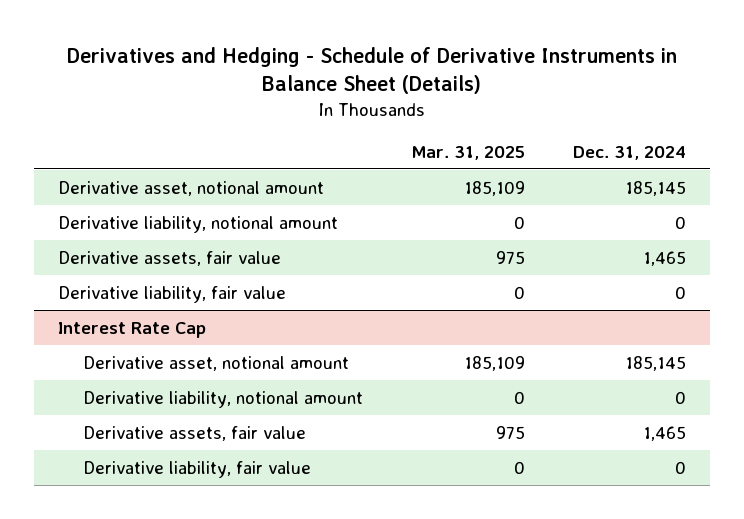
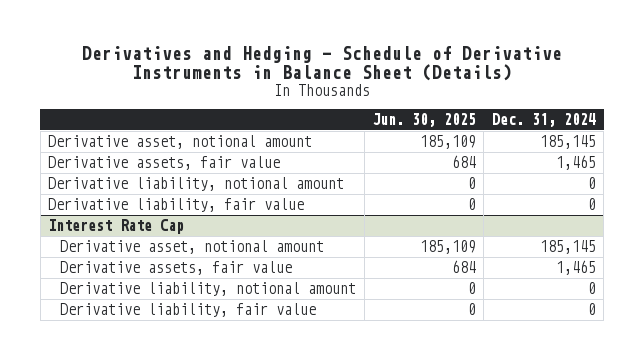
- | Mar. 31, 2025 | Dec. 31, 2024
+ | Jun. 30, 2025 | Dec. 31, 2024
moved down: Derivative liability, notional amount | 0 | 0
@ Interest Rate Cap
moved down: Derivative liability, notional amount | 0 | 0

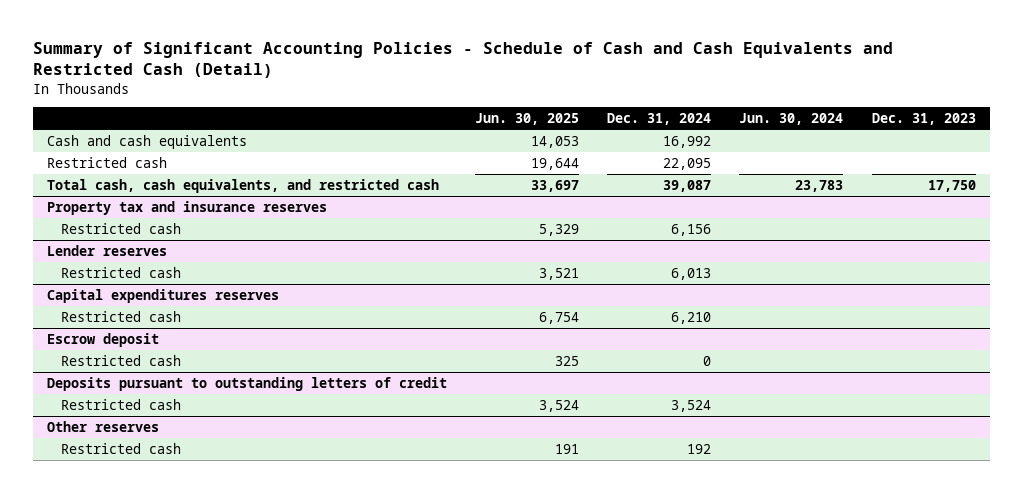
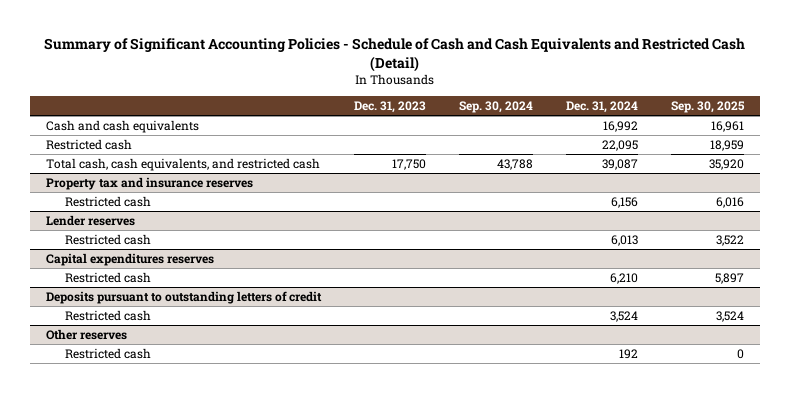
- | Jun. 30, 2025 | Dec. 31, 2024 | Jun. 30, 2024 | Dec. 31, 2023
+ | Dec. 31, 2023 | Sep. 30, 2024 | Dec. 31, 2024 | Sep. 30, 2025
- Escrow deposit
- Restricted cash | 325 | 0 | |

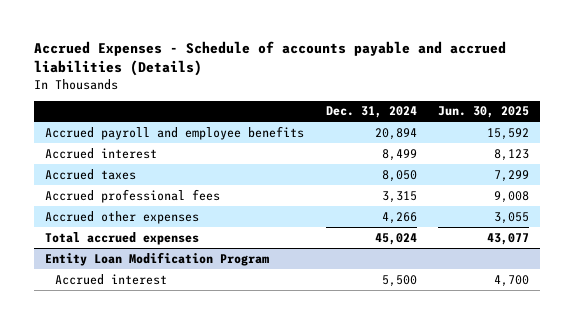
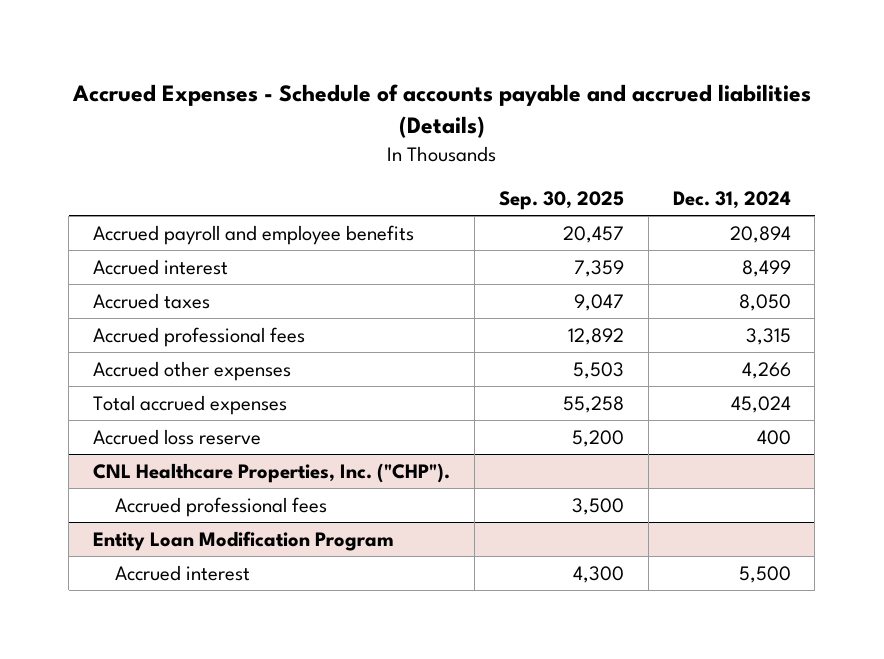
- | Dec. 31, 2024 | Jun. 30, 2025
+ | Sep. 30, 2025 | Dec. 31, 2024
+ Accrued loss reserve | 5,200 | 400
+ CNL Healthcare Properties, Inc. ("CHP").
+ Accrued professional fees | 3,500 |

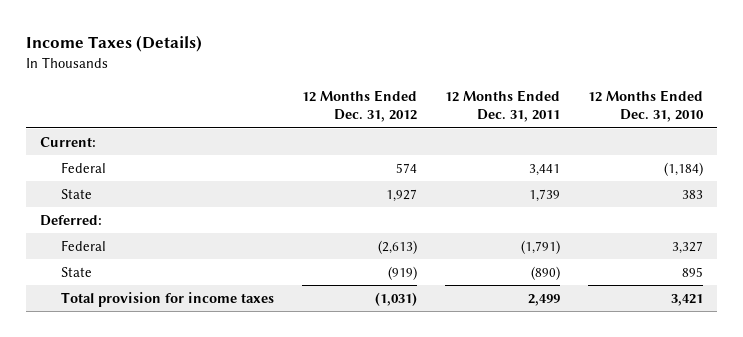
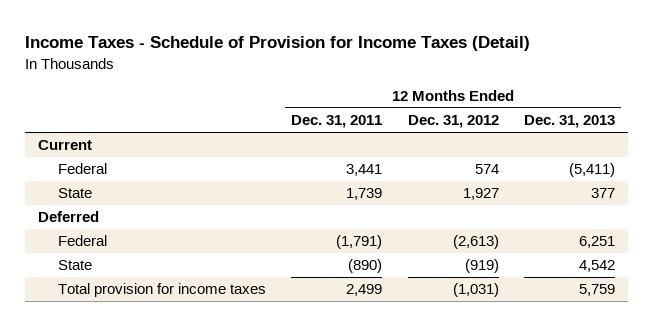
- Income Taxes (Details)
+ Income Taxes - Schedule of Provision for Income Taxes (Detail)
- | 12 Months Ended Dec. 31, 2012 | 12 Months Ended Dec. 31, 2011 | 12 Months Ended Dec. 31, 2010
+ | 12 Months Ended Dec. 31, 2011 | 12 Months Ended Dec. 31, 2012 | 12 Months Ended Dec. 31, 2013
- Current:
+ Current
- Deferred:
+ Deferred

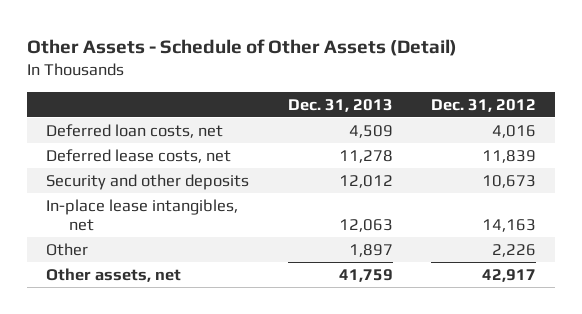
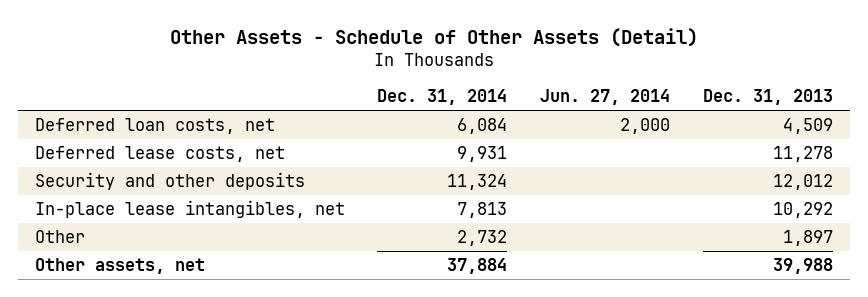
- | Dec. 31, 2013 | Dec. 31, 2012
+ | Dec. 31, 2014 | Jun. 27, 2014 | Dec. 31, 2013
- In-place lease intangibles, net | 12,063 | 14,163
+ In-place lease intangibles, net | 7,813 | | 10,292
- Other assets, net | 41,759 | 42,917
+ Other assets, net | 37,884 | | 39,988

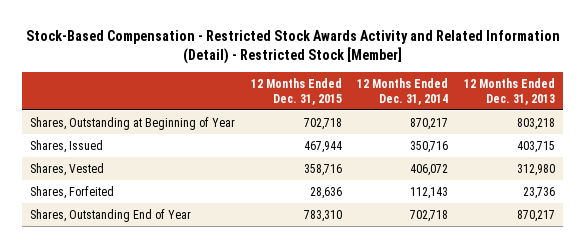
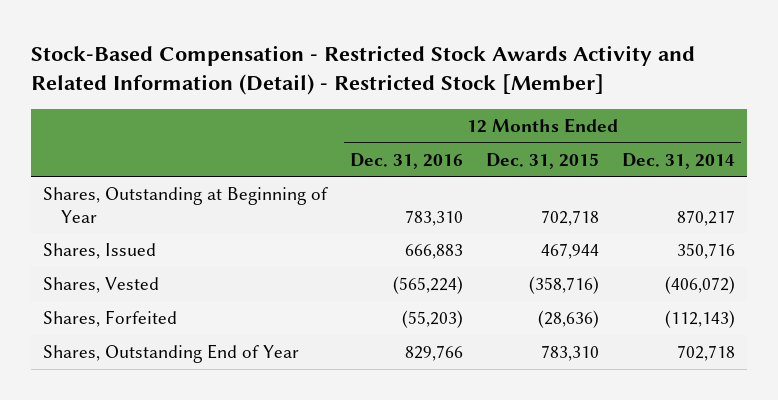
- | 12 Months Ended Dec. 31, 2015 | 12 Months Ended Dec. 31, 2014 | 12 Months Ended Dec. 31, 2013
+ | 12 Months Ended Dec. 31, 2016 | 12 Months Ended Dec. 31, 2015 | 12 Months Ended Dec. 31, 2014
- Shares, Vested | 358,716 | 406,072 | 312,980
- Shares, Forfeited | 28,636 | 112,143 | 23,736
+ Shares, Vested | (565,224) | (358,716) | (406,072)
+ Shares, Forfeited | (55,203) | (28,636) | (112,143)

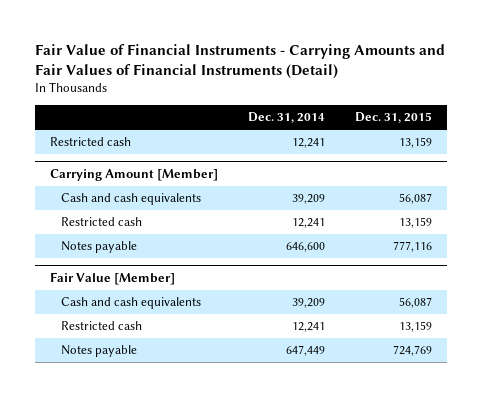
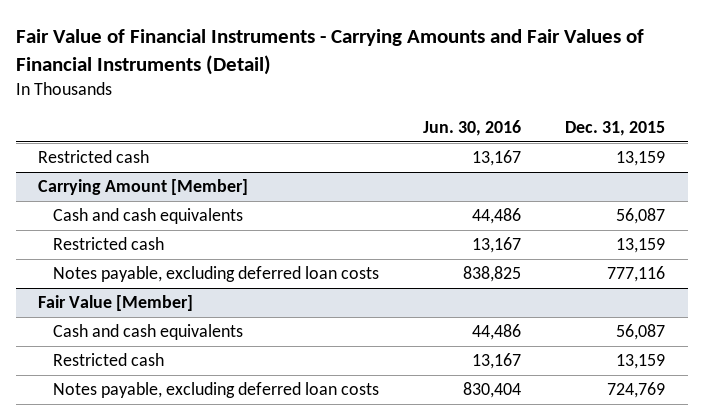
- | Dec. 31, 2014 | Dec. 31, 2015
+ | Jun. 30, 2016 | Dec. 31, 2015
@ Carrying Amount [Member]
- Notes payable | 646,600 | 777,116
+ Notes payable, excluding deferred loan costs | 838,825 | 777,116
@ Fair Value [Member]
- Notes payable | 647,449 | 724,769
+ Notes payable, excluding deferred loan costs | 830,404 | 724,769

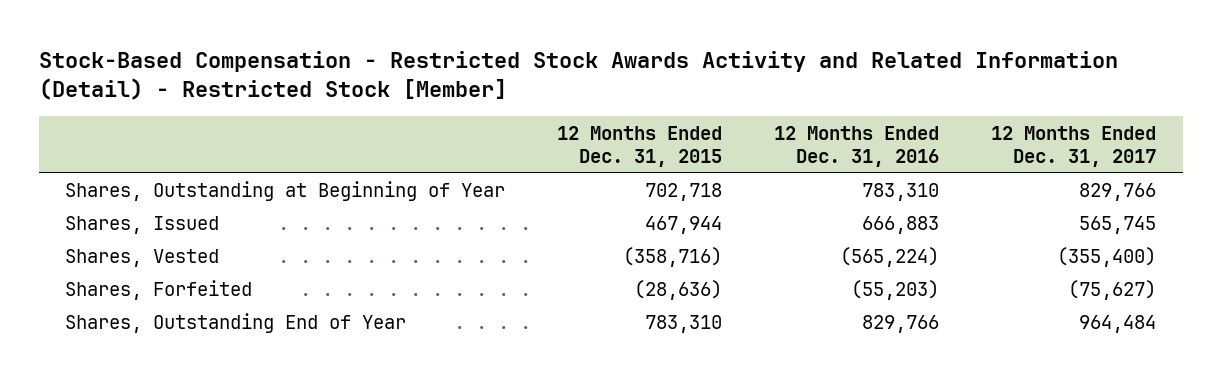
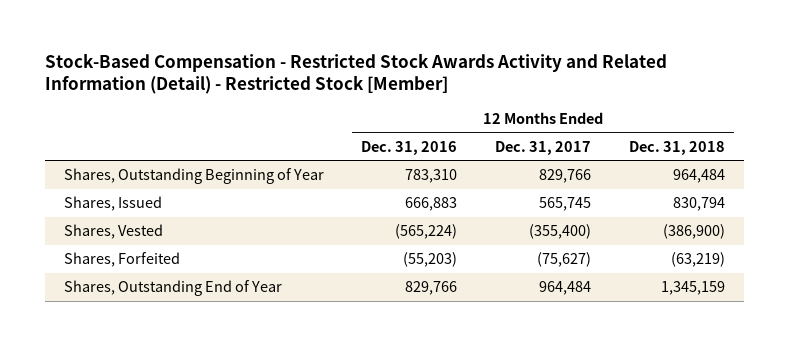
- | 12 Months Ended Dec. 31, 2015 | 12 Months Ended Dec. 31, 2016 | 12 Months Ended Dec. 31, 2017
+ | 12 Months Ended Dec. 31, 2016 | 12 Months Ended Dec. 31, 2017 | 12 Months Ended Dec. 31, 2018
- Shares, Outstanding at Beginning of Year | 702,718 | 783,310 | 829,766
+ Shares, Outstanding Beginning of Year | 783,310 | 829,766 | 964,484

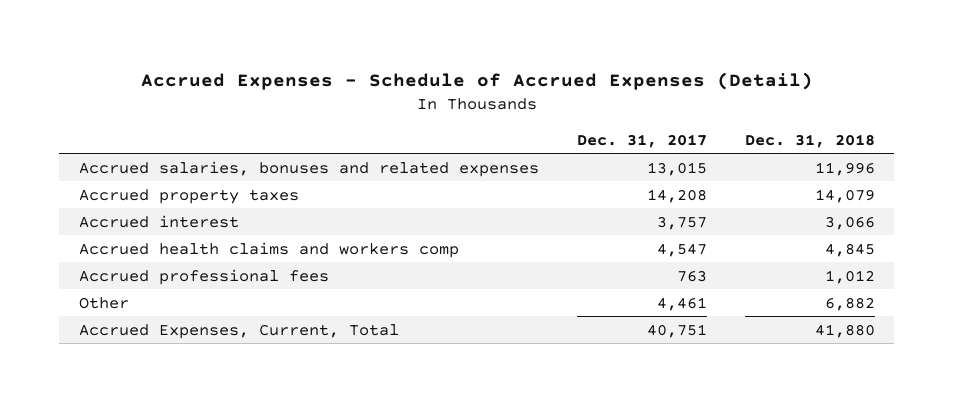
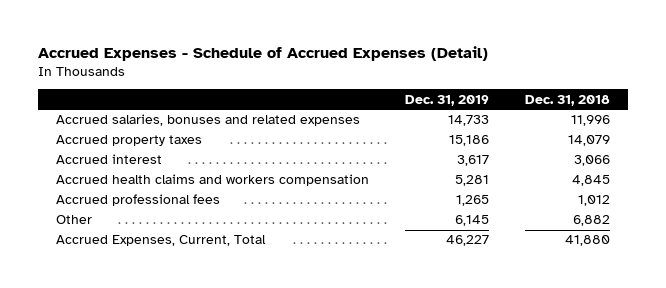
- | Dec. 31, 2017 | Dec. 31, 2018
+ | Dec. 31, 2019 | Dec. 31, 2018
- Accrued health claims and workers comp | 4,547 | 4,845
+ Accrued health claims and workers compensation | 5,281 | 4,845

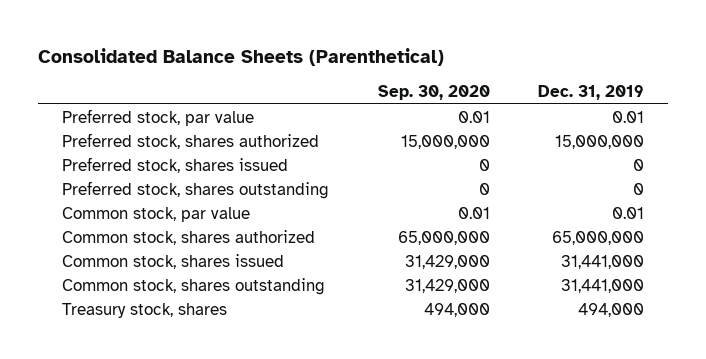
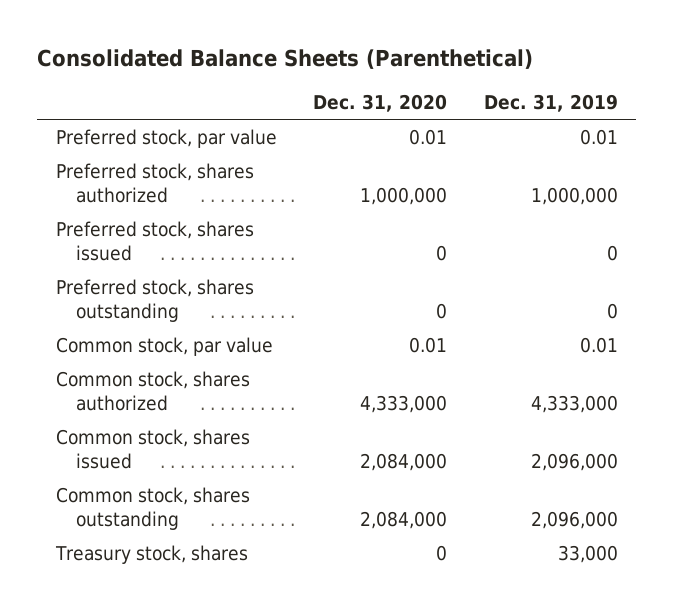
- | Sep. 30, 2020 | Dec. 31, 2019
+ | Dec. 31, 2020 | Dec. 31, 2019
- Preferred stock, shares authorized | 15,000,000 | 15,000,000
+ Preferred stock, shares authorized | 1,000,000 | 1,000,000
- Common stock, shares authorized | 65,000,000 | 65,000,000
- Common stock, shares issued | 31,429,000 | 31,441,000
- Common stock, shares outstanding | 31,429,000 | 31,441,000
- Treasury stock, shares | 494,000 | 494,000
+ Common stock, shares authorized | 4,333,000 | 4,333,000
+ Common stock, shares issued | 2,084,000 | 2,096,000
+ Common stock, shares outstanding | 2,084,000 | 2,096,000
+ Treasury stock, shares | 0 | 33,000

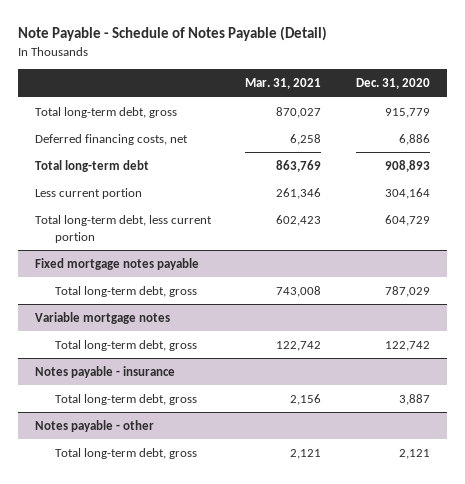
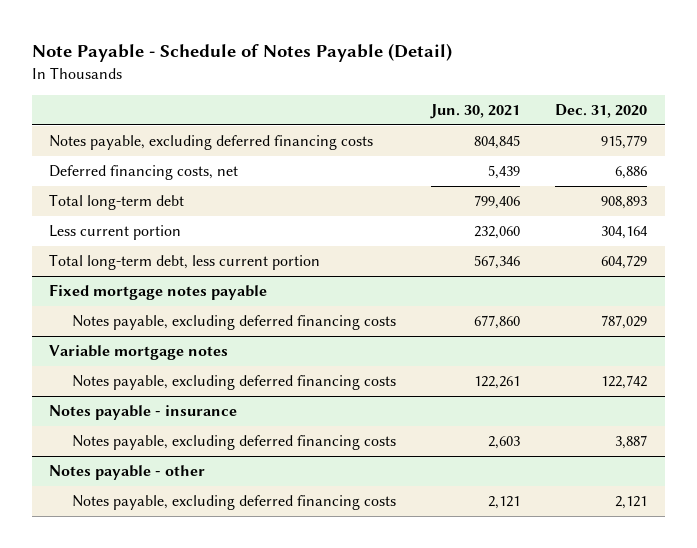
- | Mar. 31, 2021 | Dec. 31, 2020
+ | Jun. 30, 2021 | Dec. 31, 2020
- Total long-term debt, gross | 870,027 | 915,779
+ Notes payable, excluding deferred financing costs | 804,845 | 915,779
@ Fixed mortgage notes payable
- Total long-term debt, gross | 743,008 | 787,029
+ Notes payable, excluding deferred financing costs | 677,860 | 787,029
@ Variable mortgage notes
- Total long-term debt, gross | 122,742 | 122,742
+ Notes payable, excluding deferred financing costs | 122,261 | 122,742
@ Notes payable - insurance
- Total long-term debt, gross | 2,156 | 3,887
+ Notes payable, excluding deferred financing costs | 2,603 | 3,887
@ Notes payable - other
- Total long-term debt, gross | 2,121 | 2,121
+ Notes payable, excluding deferred financing costs | 2,121 | 2,121

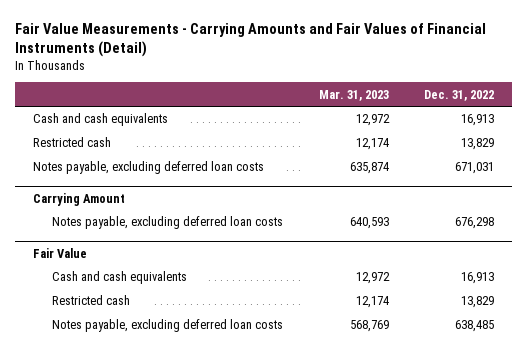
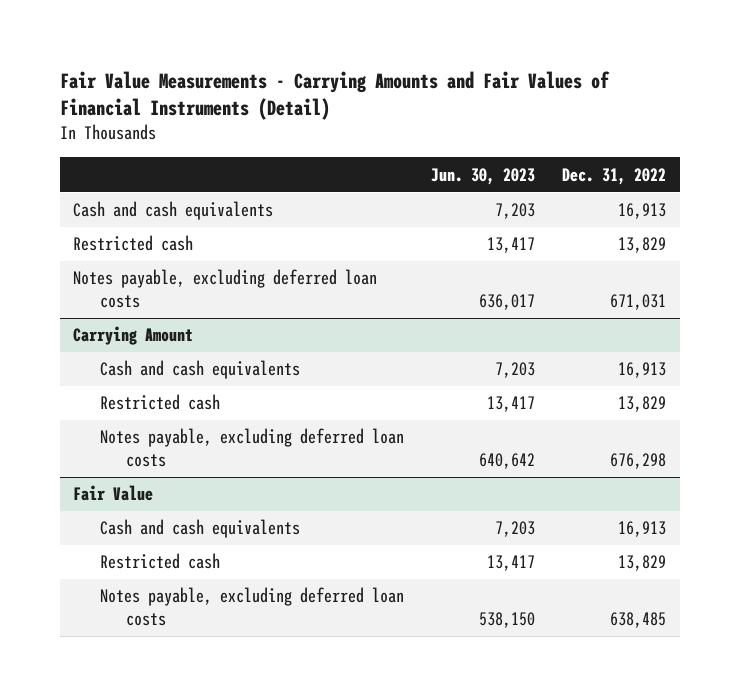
- | Mar. 31, 2023 | Dec. 31, 2022
+ | Jun. 30, 2023 | Dec. 31, 2022
@ Carrying Amount
+ Cash and cash equivalents | 7,203 | 16,913
+ Restricted cash | 13,417 | 13,829

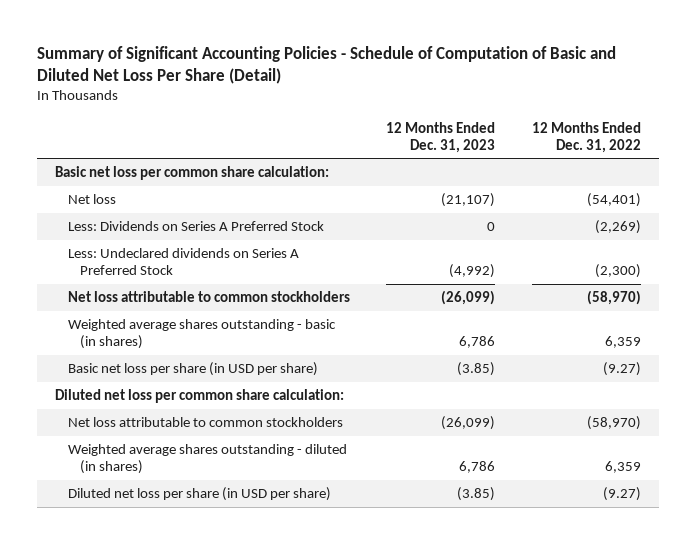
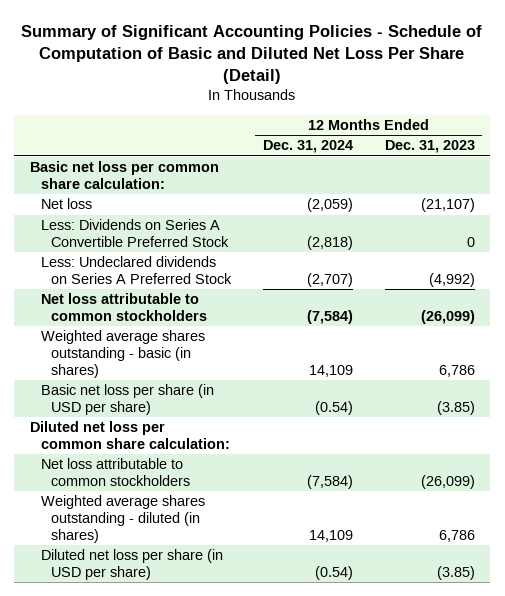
- | 12 Months Ended Dec. 31, 2023 | 12 Months Ended Dec. 31, 2022
+ | 12 Months Ended Dec. 31, 2024 | 12 Months Ended Dec. 31, 2023
- Less: Dividends on Series A Preferred Stock | 0 | (2,269)
+ Less: Dividends on Series A Convertible Preferred Stock | (2,818) | 0

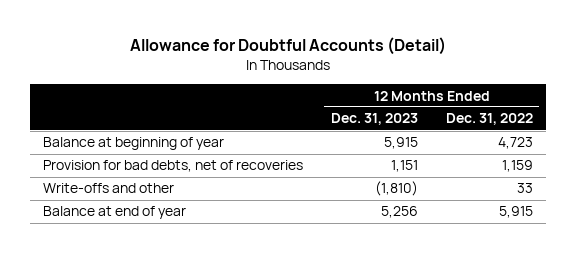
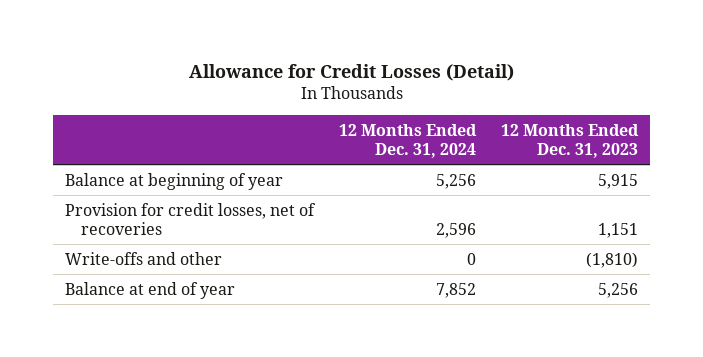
- Allowance for Doubtful Accounts (Detail)
+ Allowance for Credit Losses (Detail)
- | 12 Months Ended Dec. 31, 2023 | 12 Months Ended Dec. 31, 2022
+ | 12 Months Ended Dec. 31, 2024 | 12 Months Ended Dec. 31, 2023
- Provision for bad debts, net of recoveries | 1,151 | 1,159
+ Provision for credit losses, net of recoveries | 2,596 | 1,151

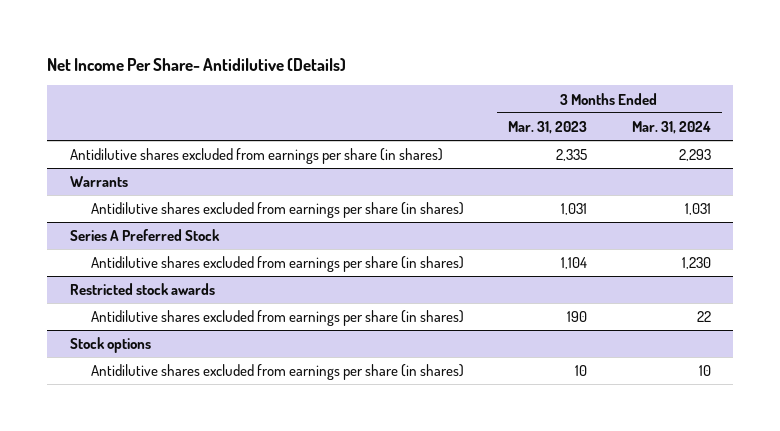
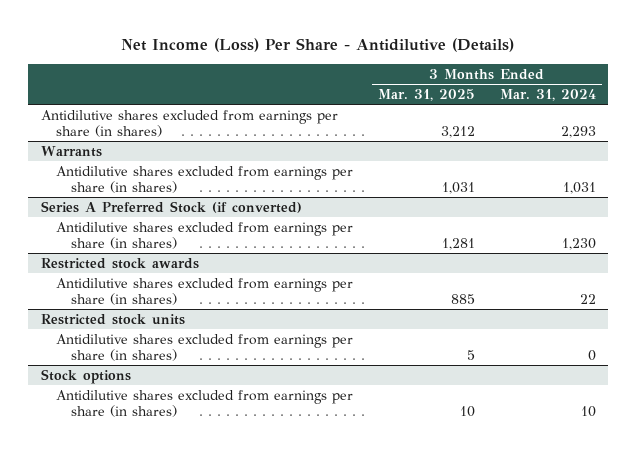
- Net Income Per Share- Antidilutive (Details)
+ Net Income (Loss) Per Share - Antidilutive (Details)
- | 3 Months Ended Mar. 31, 2023 | 3 Months Ended Mar. 31, 2024
+ | 3 Months Ended Mar. 31, 2025 | 3 Months Ended Mar. 31, 2024
- Series A Preferred Stock
+ Series A Preferred Stock (if converted)
+ Restricted stock units
+ Antidilutive shares excluded from earnings per share (in shares) | 5 | 0

